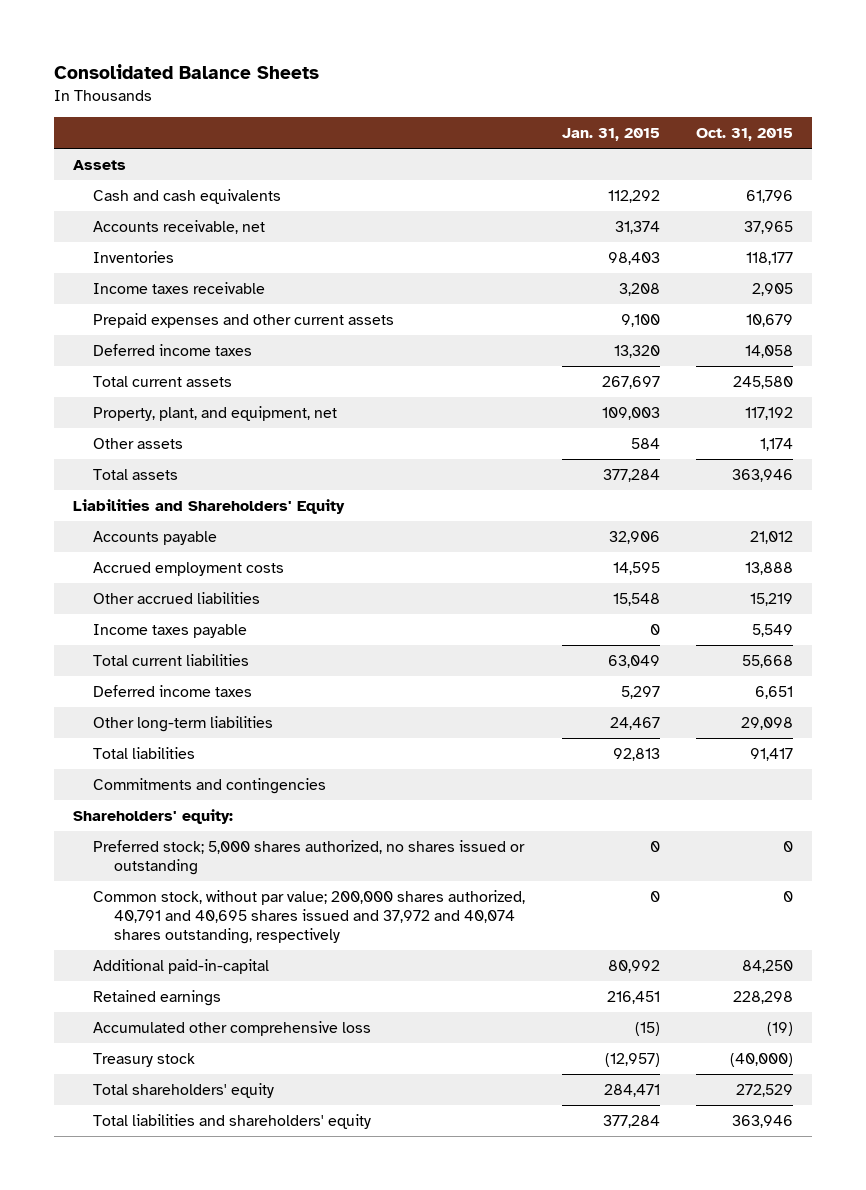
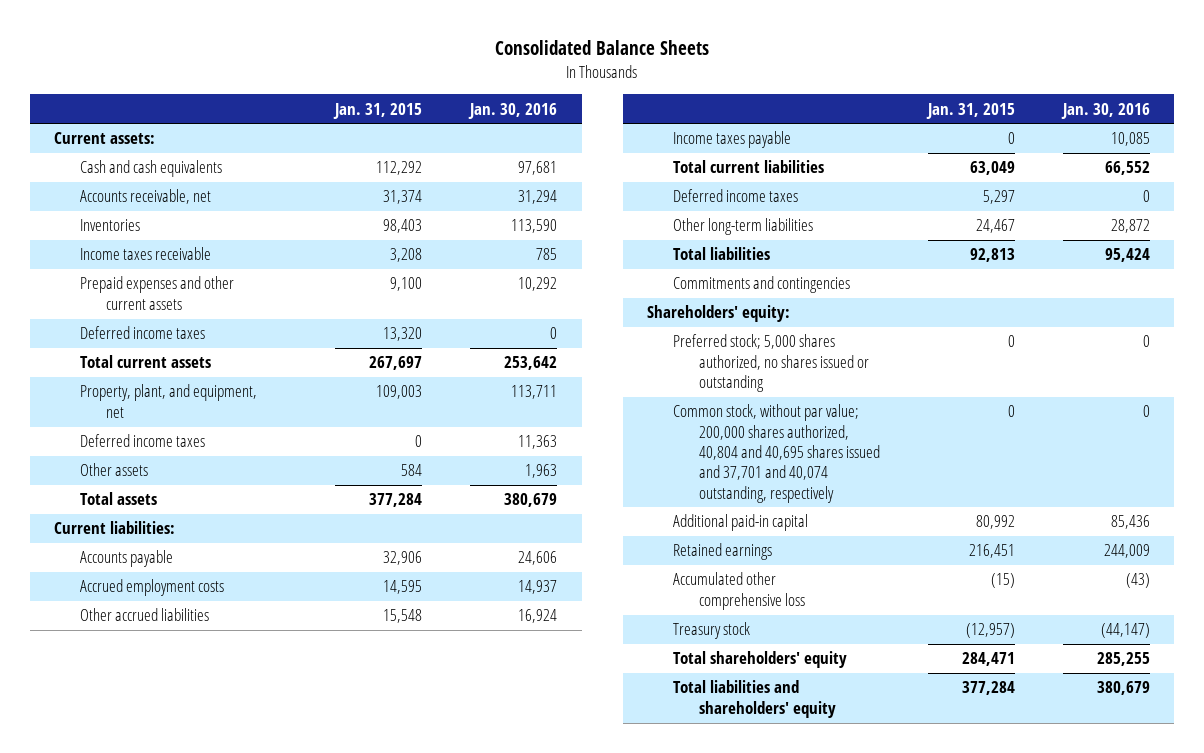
- | Jan. 31, 2015 | Oct. 31, 2015
+ | Jan. 31, 2015 | Jan. 30, 2016
- Assets
+ Current assets:
+ Deferred income taxes | 0 | 11,363
- Liabilities and Shareholders' Equity
+ Current liabilities:
- Common stock, without par value; 200,000 shares authorized, 40,791 and 40,695 shares issued and 37,972 and 40,074 shares outstanding, respectively | 0 | 0
- Additional paid-in-capital | 80,992 | 84,250
+ Common stock, without par value; 200,000 shares authorized, 40,804 and 40,695 shares issued and 37,701 and 40,074 outstanding, respectively | 0 | 0
+ Additional paid-in capital | 80,992 | 85,436

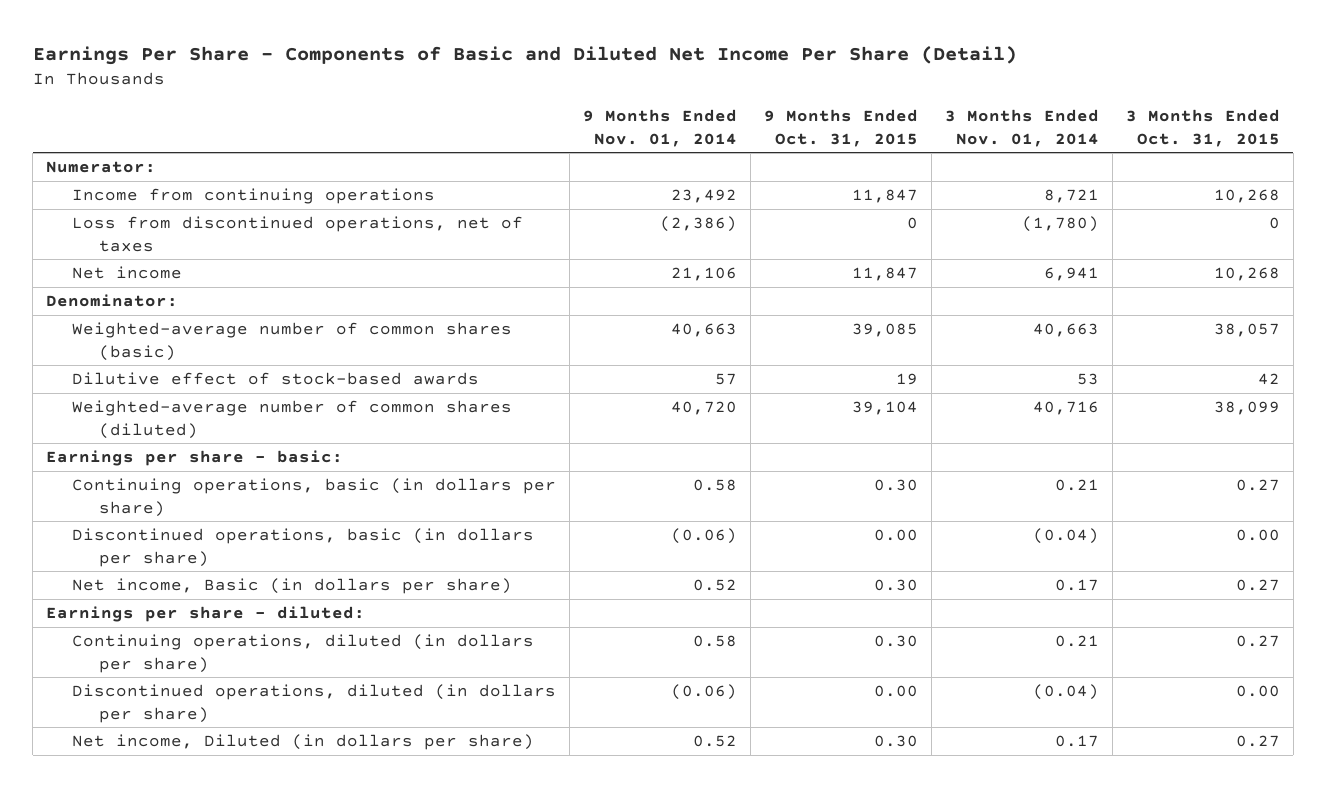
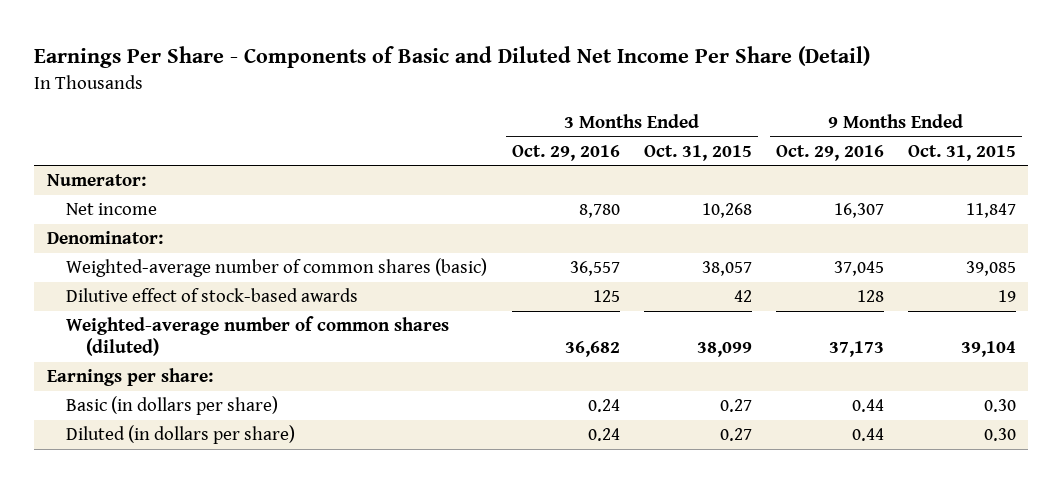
- | 9 Months Ended Nov. 01, 2014 | 9 Months Ended Oct. 31, 2015 | 3 Months Ended Nov. 01, 2014 | 3 Months Ended Oct. 31, 2015
+ | 3 Months Ended Oct. 29, 2016 | 3 Months Ended Oct. 31, 2015 | 9 Months Ended Oct. 29, 2016 | 9 Months Ended Oct. 31, 2015
- Income from continuing operations | 23,492 | 11,847 | 8,721 | 10,268
- Loss from discontinued operations, net of taxes | (2,386) | 0 | (1,780) | 0
- Earnings per share - basic:
- Continuing operations, basic (in dollars per share) | 0.58 | 0.30 | 0.21 | 0.27
- Discontinued operations, basic (in dollars per share) | (0.06) | 0.00 | (0.04) | 0.00
- Net income, Basic (in dollars per share) | 0.52 | 0.30 | 0.17 | 0.27
- Earnings per share - diluted:
- Continuing operations, diluted (in dollars per share) | 0.58 | 0.30 | 0.21 | 0.27
- Discontinued operations, diluted (in dollars per share) | (0.06) | 0.00 | (0.04) | 0.00
- Net income, Diluted (in dollars per share) | 0.52 | 0.30 | 0.17 | 0.27
+ Earnings per share:
+ Basic (in dollars per share) | 0.24 | 0.27 | 0.44 | 0.30
+ Diluted (in dollars per share) | 0.24 | 0.27 | 0.44 | 0.30

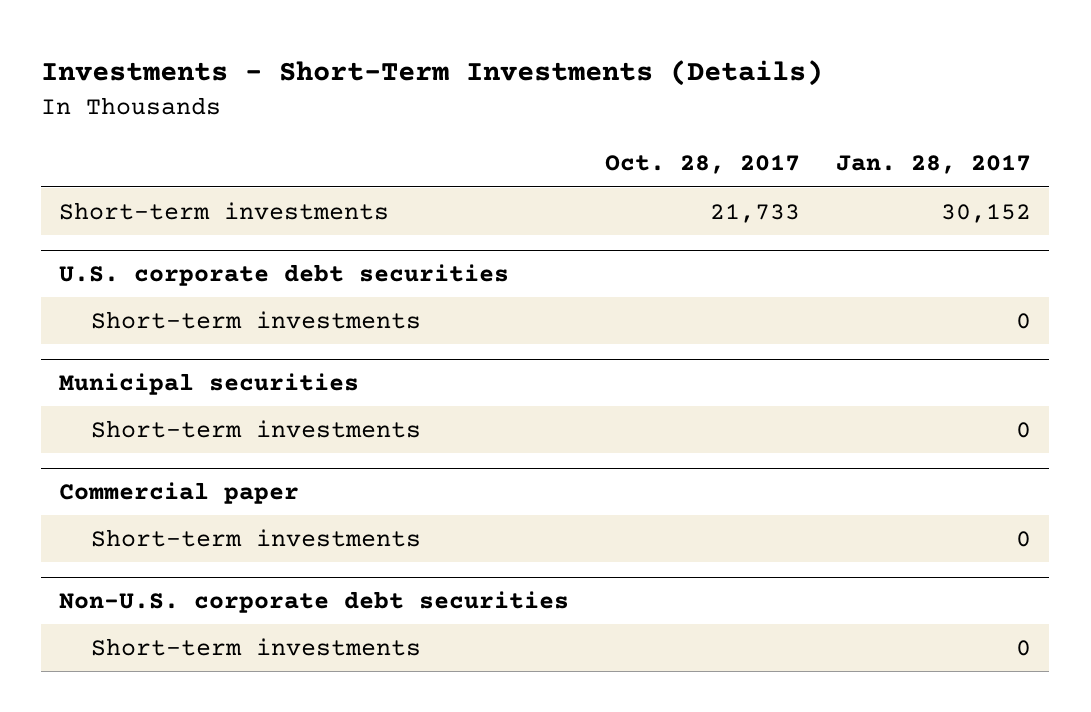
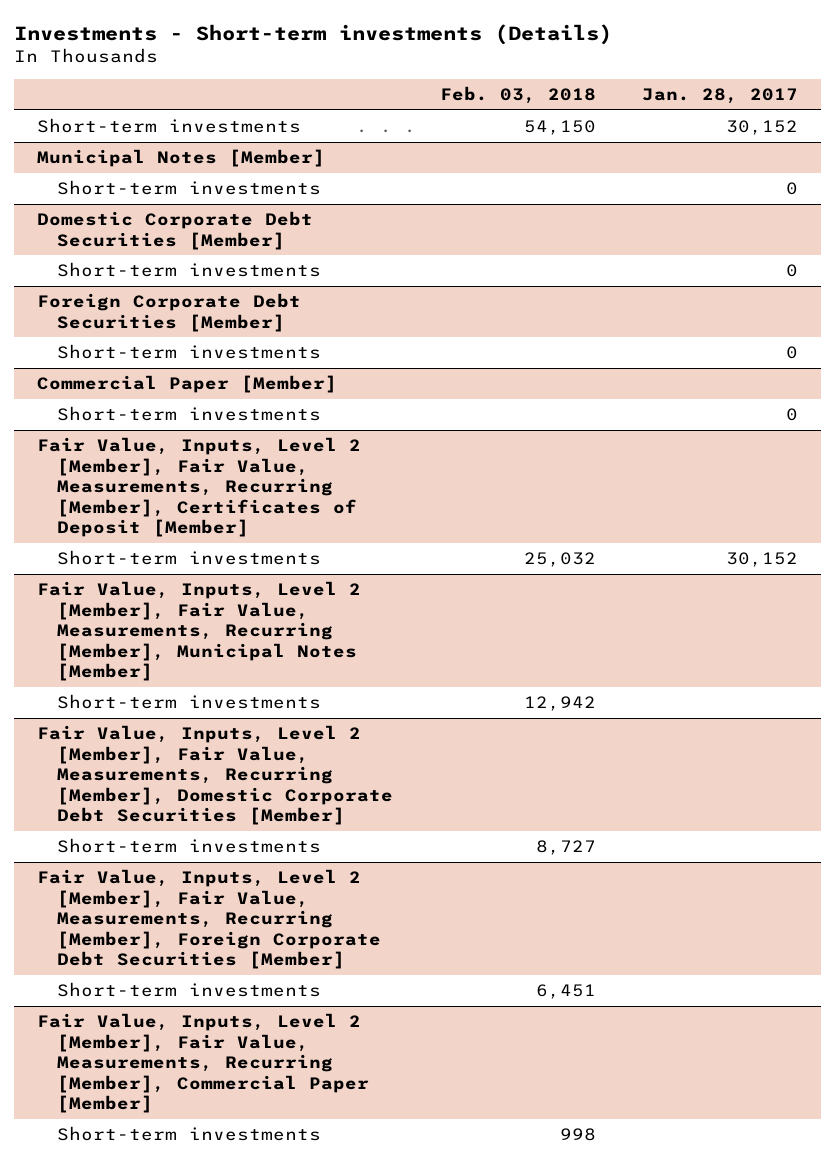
- Investments - Short-Term Investments (Details)
+ Investments - Short-term investments (Details)
- | Oct. 28, 2017 | Jan. 28, 2017
+ | Feb. 03, 2018 | Jan. 28, 2017
- U.S. corporate debt securities
+ Municipal Notes [Member]
- Municipal securities
+ Domestic Corporate Debt Securities [Member]
- Commercial paper
+ Foreign Corporate Debt Securities [Member]
- Non-U.S. corporate debt securities
+ Commercial Paper [Member]
+ Fair Value, Inputs, Level 2 [Member], Fair Value, Measurements, Recurring [Member], Certificates of Deposit [Member]
+ Short-term investments | 25,032 | 30,152
+ Fair Value, Inputs, Level 2 [Member], Fair Value, Measurements, Recurring [Member], Municipal Notes [Member]
+ Short-term investments | 12,942 |
+ Fair Value, Inputs, Level 2 [Member], Fair Value, Measurements, Recurring [Member], Domestic Corporate Debt Securities [Member]
+ Short-term investments | 8,727 |
+ Fair Value, Inputs, Level 2 [Member], Fair Value, Measurements, Recurring [Member], Foreign Corporate Debt Securities [Member]
+ Short-term investments | 6,451 |
+ Fair Value, Inputs, Level 2 [Member], Fair Value, Measurements, Recurring [Member], Commercial Paper [Member]
+ Short-term investments | 998 |

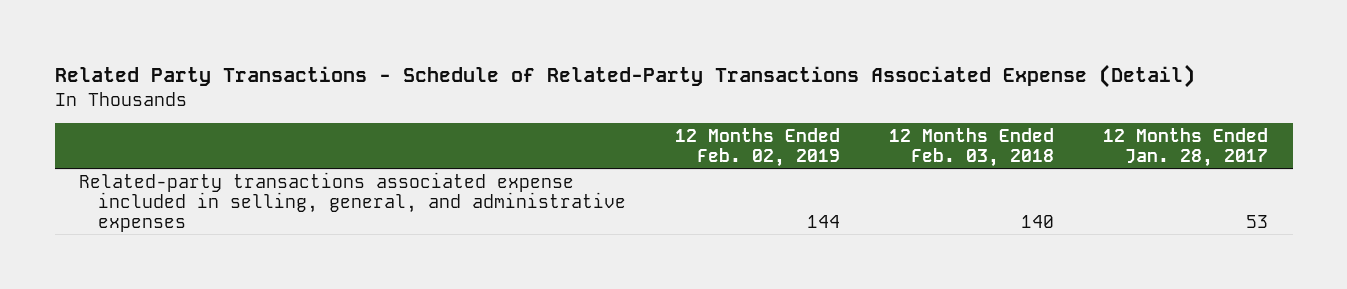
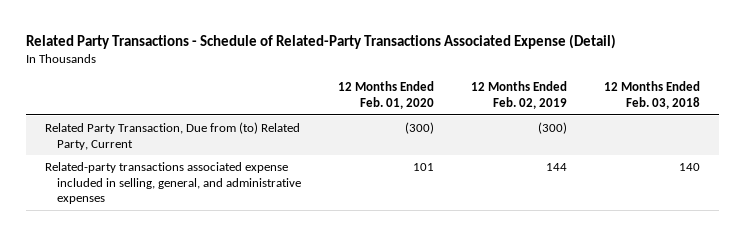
- | 12 Months Ended Feb. 02, 2019 | 12 Months Ended Feb. 03, 2018 | 12 Months Ended Jan. 28, 2017
+ | 12 Months Ended Feb. 01, 2020 | 12 Months Ended Feb. 02, 2019 | 12 Months Ended Feb. 03, 2018
+ Related Party Transaction, Due from (to) Related Party, Current | (300) | (300) |

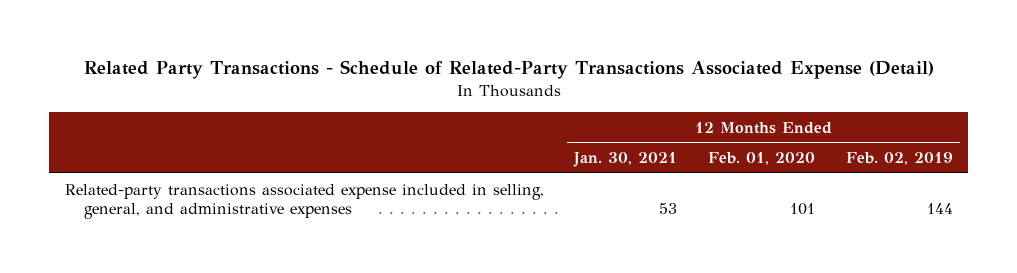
- | 12 Months Ended Feb. 01, 2020 | 12 Months Ended Feb. 02, 2019 | 12 Months Ended Feb. 03, 2018
+ | 12 Months Ended Jan. 30, 2021 | 12 Months Ended Feb. 01, 2020 | 12 Months Ended Feb. 02, 2019
- Related Party Transaction, Due from (to) Related Party, Current | (300) | (300) |

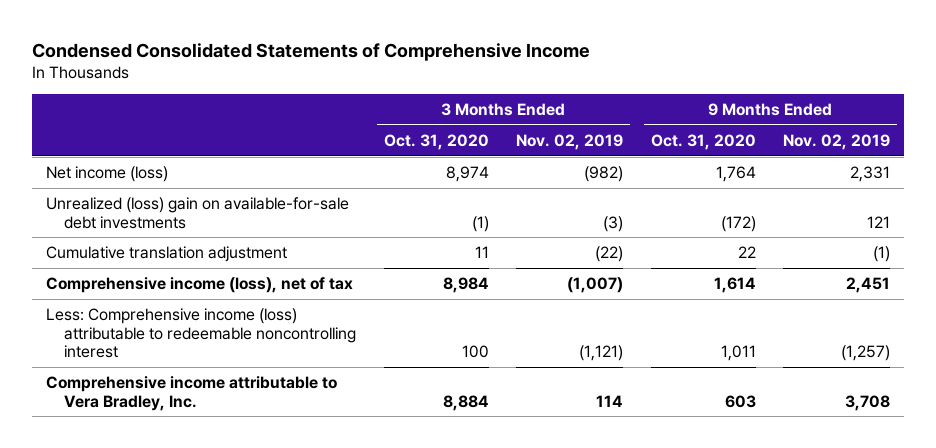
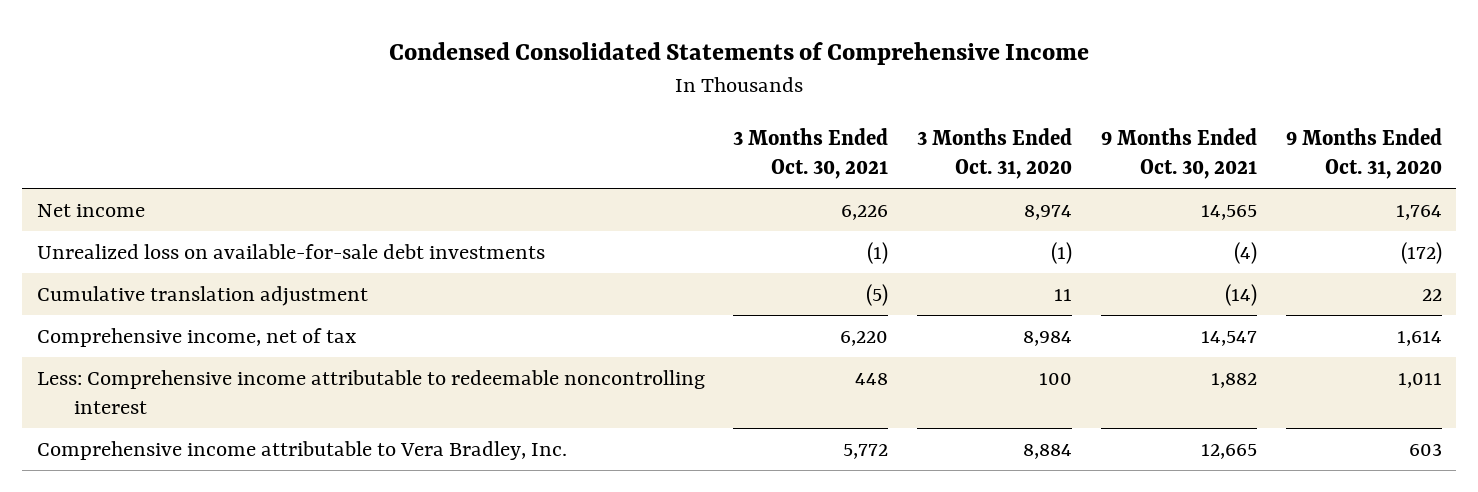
- | 3 Months Ended Oct. 31, 2020 | 3 Months Ended Nov. 02, 2019 | 9 Months Ended Oct. 31, 2020 | 9 Months Ended Nov. 02, 2019
+ | 3 Months Ended Oct. 30, 2021 | 3 Months Ended Oct. 31, 2020 | 9 Months Ended Oct. 30, 2021 | 9 Months Ended Oct. 31, 2020
- Net income (loss) | 8,974 | (982) | 1,764 | 2,331
- Unrealized (loss) gain on available-for-sale debt investments | (1) | (3) | (172) | 121
+ Net income | 6,226 | 8,974 | 14,565 | 1,764
+ Unrealized loss on available-for-sale debt investments | (1) | (1) | (4) | (172)
- Comprehensive income (loss), net of tax | 8,984 | (1,007) | 1,614 | 2,451
- Less: Comprehensive income (loss) attributable to redeemable noncontrolling interest | 100 | (1,121) | 1,011 | (1,257)
+ Comprehensive income, net of tax | 6,220 | 8,984 | 14,547 | 1,614
+ Less: Comprehensive income attributable to redeemable noncontrolling interest | 448 | 100 | 1,882 | 1,011

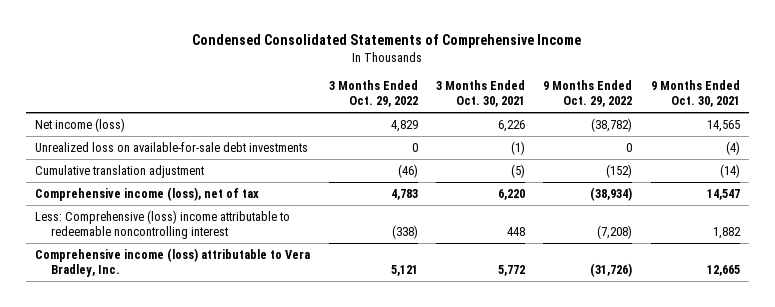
- | 3 Months Ended Oct. 30, 2021 | 3 Months Ended Oct. 31, 2020 | 9 Months Ended Oct. 30, 2021 | 9 Months Ended Oct. 31, 2020
+ | 3 Months Ended Oct. 29, 2022 | 3 Months Ended Oct. 30, 2021 | 9 Months Ended Oct. 29, 2022 | 9 Months Ended Oct. 30, 2021
- Net income | 6,226 | 8,974 | 14,565 | 1,764
+ Net income (loss) | 4,829 | 6,226 | (38,782) | 14,565
- Comprehensive income, net of tax | 6,220 | 8,984 | 14,547 | 1,614
- Less: Comprehensive income attributable to redeemable noncontrolling interest | 448 | 100 | 1,882 | 1,011
- Comprehensive income attributable to Vera Bradley, Inc. | 5,772 | 8,884 | 12,665 | 603
+ Comprehensive income (loss), net of tax | 4,783 | 6,220 | (38,934) | 14,547
+ Less: Comprehensive (loss) income attributable to redeemable noncontrolling interest | (338) | 448 | (7,208) | 1,882
+ Comprehensive income (loss) attributable to Vera Bradley, Inc. | 5,121 | 5,772 | (31,726) | 12,665

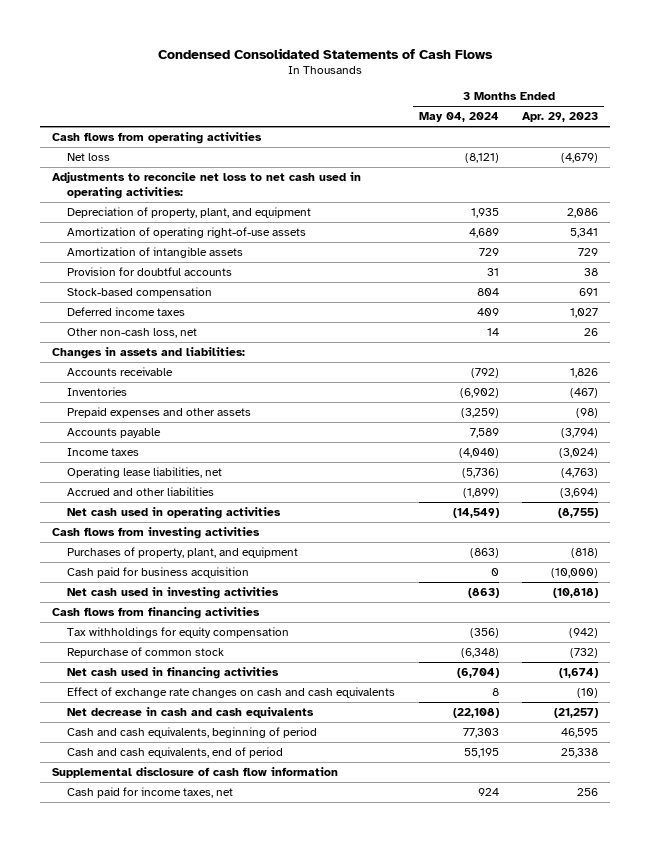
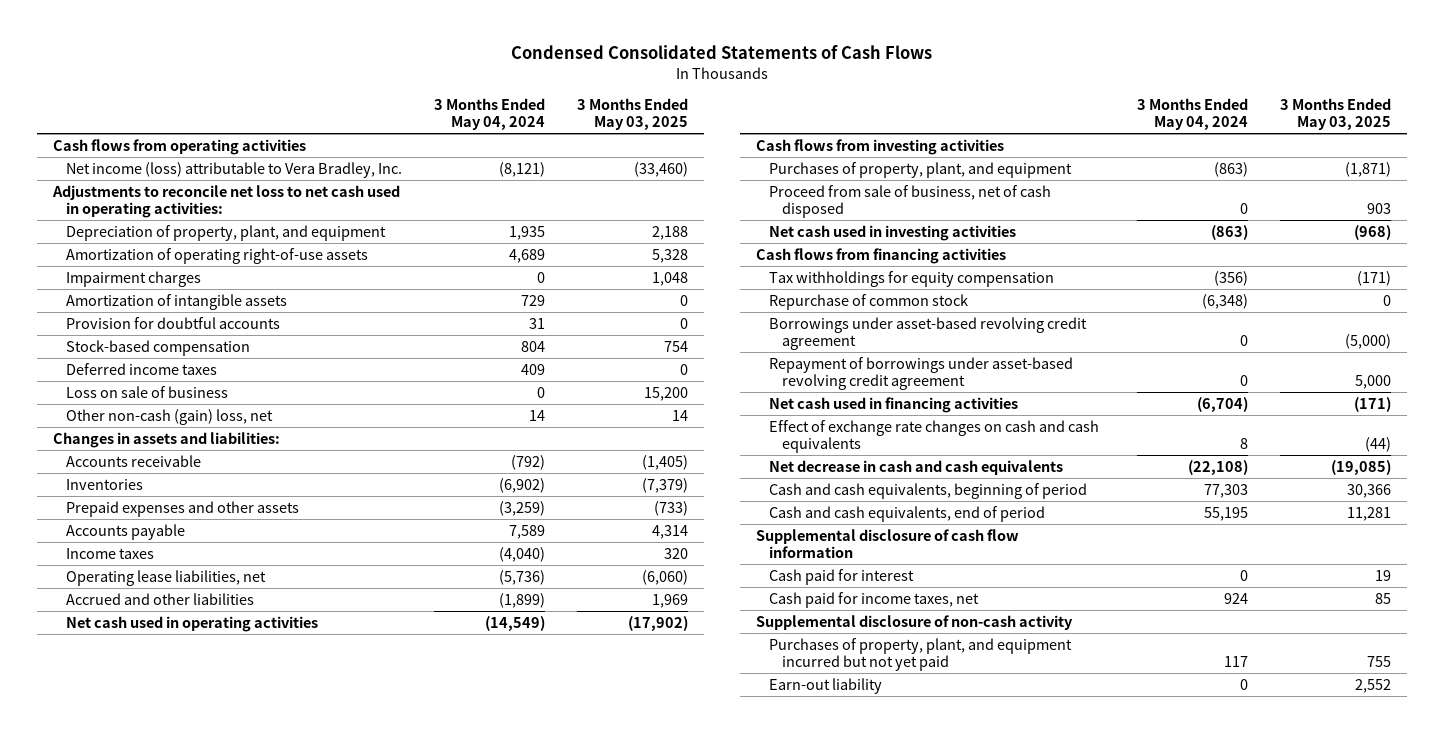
- | 3 Months Ended May 04, 2024 | 3 Months Ended Apr. 29, 2023
+ | 3 Months Ended May 04, 2024 | 3 Months Ended May 03, 2025
- Net loss | (8,121) | (4,679)
+ Net income (loss) attributable to Vera Bradley, Inc. | (8,121) | (33,460)
+ Impairment charges | 0 | 1,048
- Other non-cash loss, net | 14 | 26
+ Loss on sale of business | 0 | 15,200
+ Other non-cash (gain) loss, net | 14 | 14
- Cash paid for business acquisition | 0 | (10,000)
+ Proceed from sale of business, net of cash disposed | 0 | 903
+ Borrowings under asset-based revolving credit agreement | 0 | (5,000)
+ Repayment of borrowings under asset-based revolving credit agreement | 0 | 5,000
+ Cash paid for interest | 0 | 19
+ Supplemental disclosure of non-cash activity
+ Purchases of property, plant, and equipment incurred but not yet paid | 117 | 755
+ Earn-out liability | 0 | 2,552

